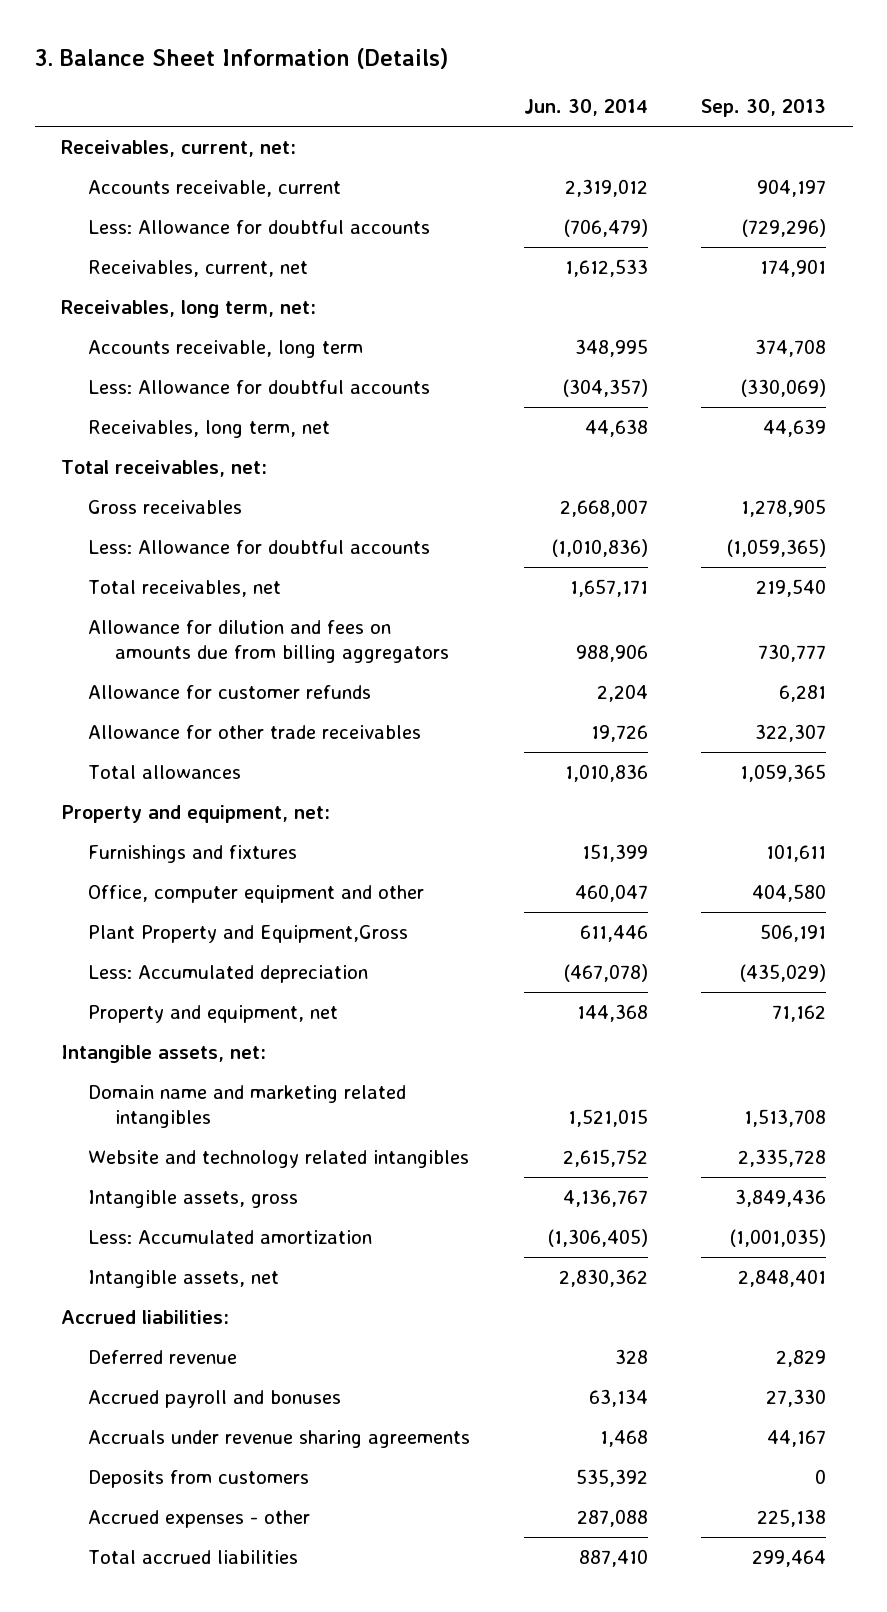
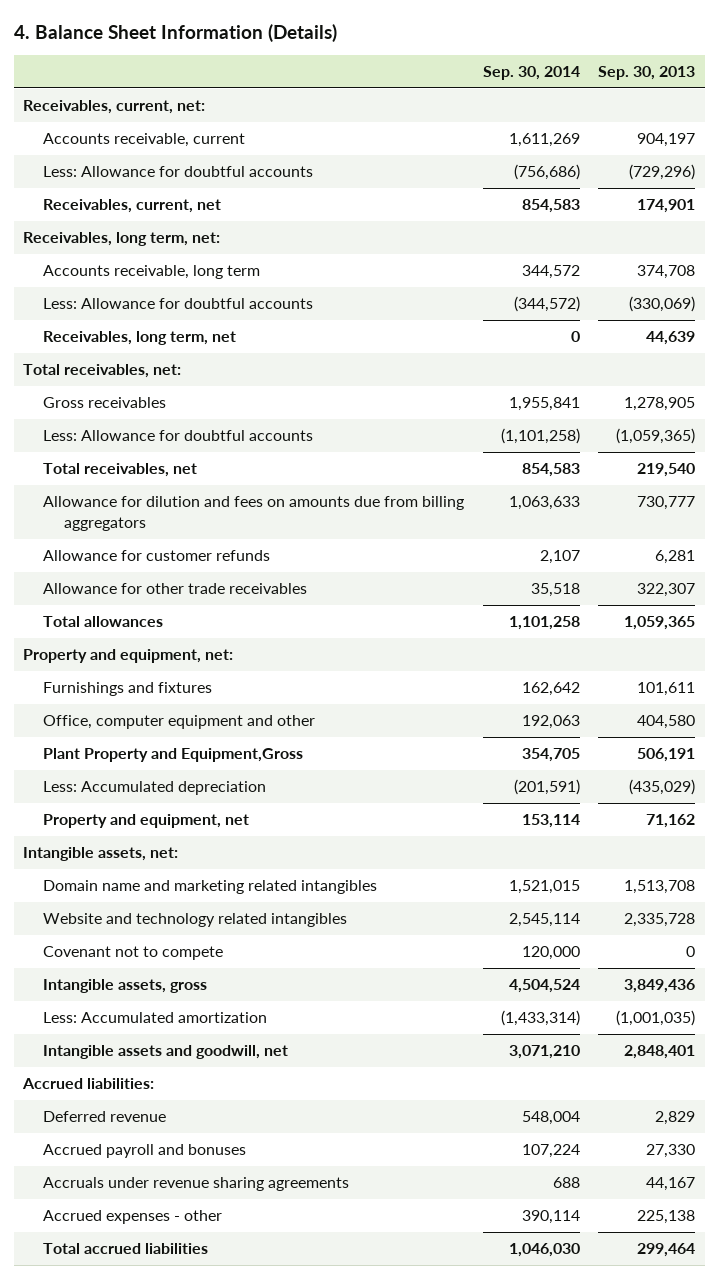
- 3. Balance Sheet Information (Details)
+ 4. Balance Sheet Information (Details)
- | Jun. 30, 2014 | Sep. 30, 2013
+ | Sep. 30, 2014 | Sep. 30, 2013
+ Covenant not to compete | 120,000 | 0
- Intangible assets, net | 2,830,362 | 2,848,401
+ Intangible assets and goodwill, net | 3,071,210 | 2,848,401
- Deposits from customers | 535,392 | 0

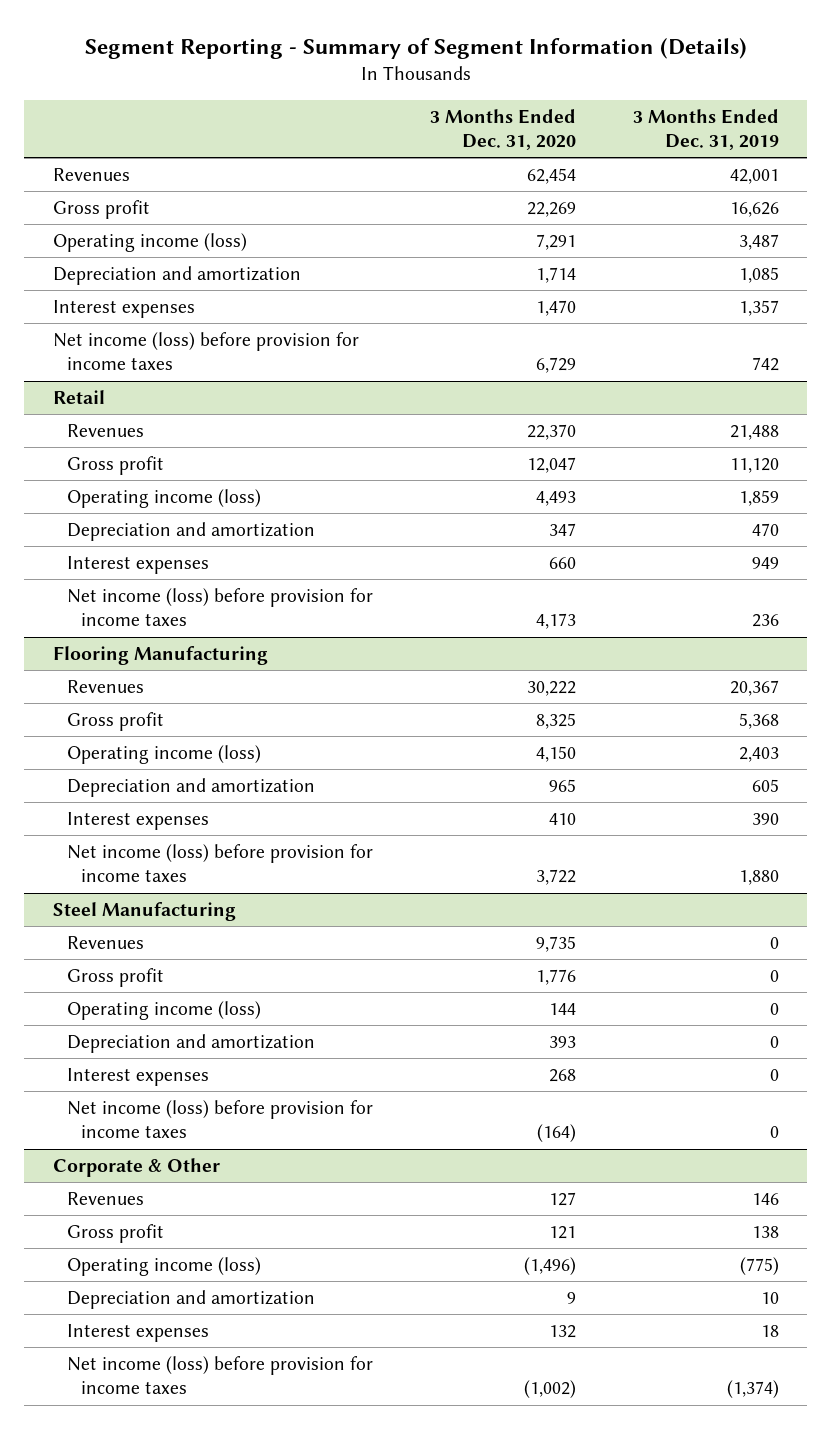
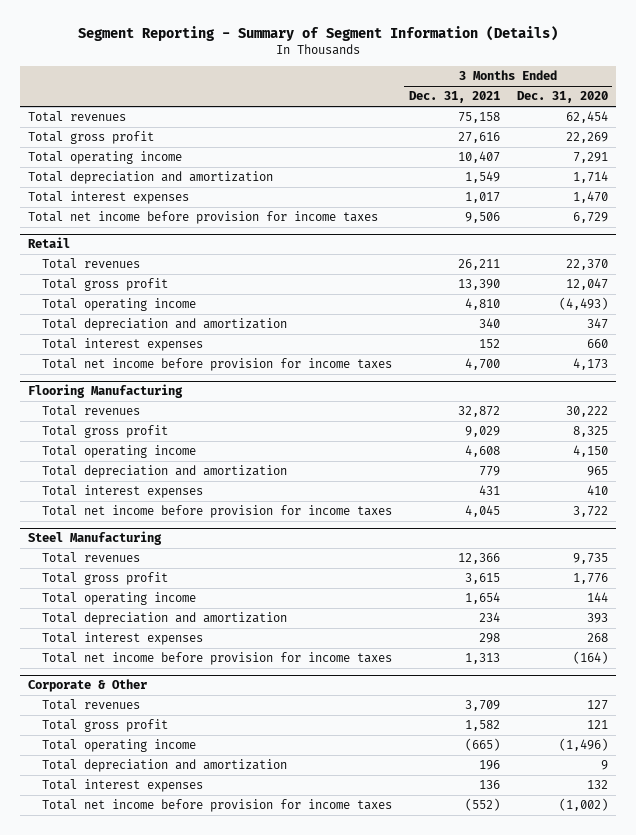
- | 3 Months Ended Dec. 31, 2020 | 3 Months Ended Dec. 31, 2019
+ | 3 Months Ended Dec. 31, 2021 | 3 Months Ended Dec. 31, 2020
- Revenues | 62,454 | 42,001
- Gross profit | 22,269 | 16,626
- Operating income (loss) | 7,291 | 3,487
- Depreciation and amortization | 1,714 | 1,085
- Interest expenses | 1,470 | 1,357
- Net income (loss) before provision for income taxes | 6,729 | 742
+ Total revenues | 75,158 | 62,454
+ Total gross profit | 27,616 | 22,269
+ Total operating income | 10,407 | 7,291
+ Total depreciation and amortization | 1,549 | 1,714
+ Total interest expenses | 1,017 | 1,470
+ Total net income before provision for income taxes | 9,506 | 6,729
@ Retail
- Revenues | 22,370 | 21,488
- Gross profit | 12,047 | 11,120
- Operating income (loss) | 4,493 | 1,859
- Depreciation and amortization | 347 | 470
- Interest expenses | 660 | 949
- Net income (loss) before provision for income taxes | 4,173 | 236
+ Total revenues | 26,211 | 22,370
+ Total gross profit | 13,390 | 12,047
+ Total operating income | 4,810 | (4,493)
+ Total depreciation and amortization | 340 | 347
+ Total interest expenses | 152 | 660
+ Total net income before provision for income taxes | 4,700 | 4,173
@ Flooring Manufacturing
- Revenues | 30,222 | 20,367
- Gross profit | 8,325 | 5,368
- Operating income (loss) | 4,150 | 2,403
- Depreciation and amortization | 965 | 605
- Interest expenses | 410 | 390
- Net income (loss) before provision for income taxes | 3,722 | 1,880
+ Total revenues | 32,872 | 30,222
+ Total gross profit | 9,029 | 8,325
+ Total operating income | 4,608 | 4,150
+ Total depreciation and amortization | 779 | 965
+ Total interest expenses | 431 | 410
+ Total net income before provision for income taxes | 4,045 | 3,722
@ Steel Manufacturing
- Revenues | 9,735 | 0
- Gross profit | 1,776 | 0
- Operating income (loss) | 144 | 0
- Depreciation and amortization | 393 | 0
- Interest expenses | 268 | 0
- Net income (loss) before provision for income taxes | (164) | 0
+ Total revenues | 12,366 | 9,735
+ Total gross profit | 3,615 | 1,776
+ Total operating income | 1,654 | 144
+ Total depreciation and amortization | 234 | 393
+ Total interest expenses | 298 | 268
+ Total net income before provision for income taxes | 1,313 | (164)
@ Corporate & Other
- Revenues | 127 | 146
- Gross profit | 121 | 138
- Operating income (loss) | (1,496) | (775)
- Depreciation and amortization | 9 | 10
- Interest expenses | 132 | 18
- Net income (loss) before provision for income taxes | (1,002) | (1,374)
+ Total revenues | 3,709 | 127
+ Total gross profit | 1,582 | 121
+ Total operating income | (665) | (1,496)
+ Total depreciation and amortization | 196 | 9
+ Total interest expenses | 136 | 132
+ Total net income before provision for income taxes | (552) | (1,002)

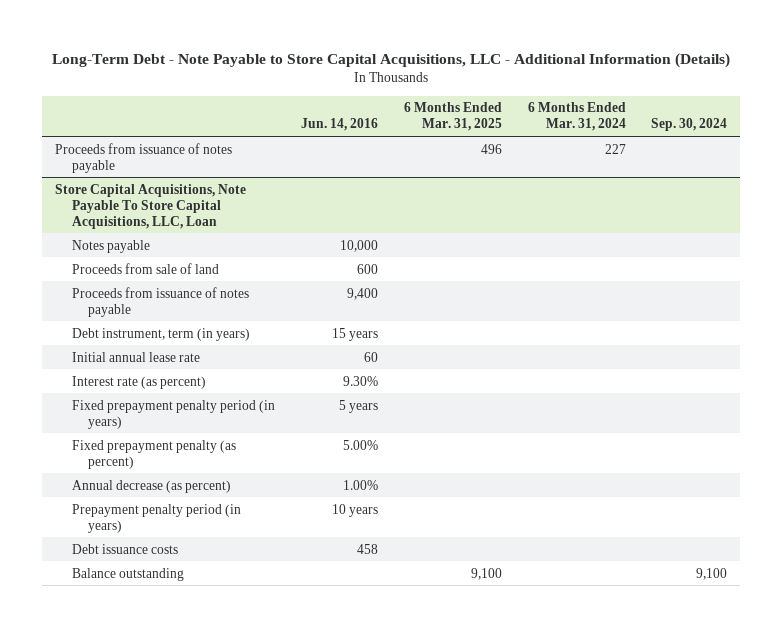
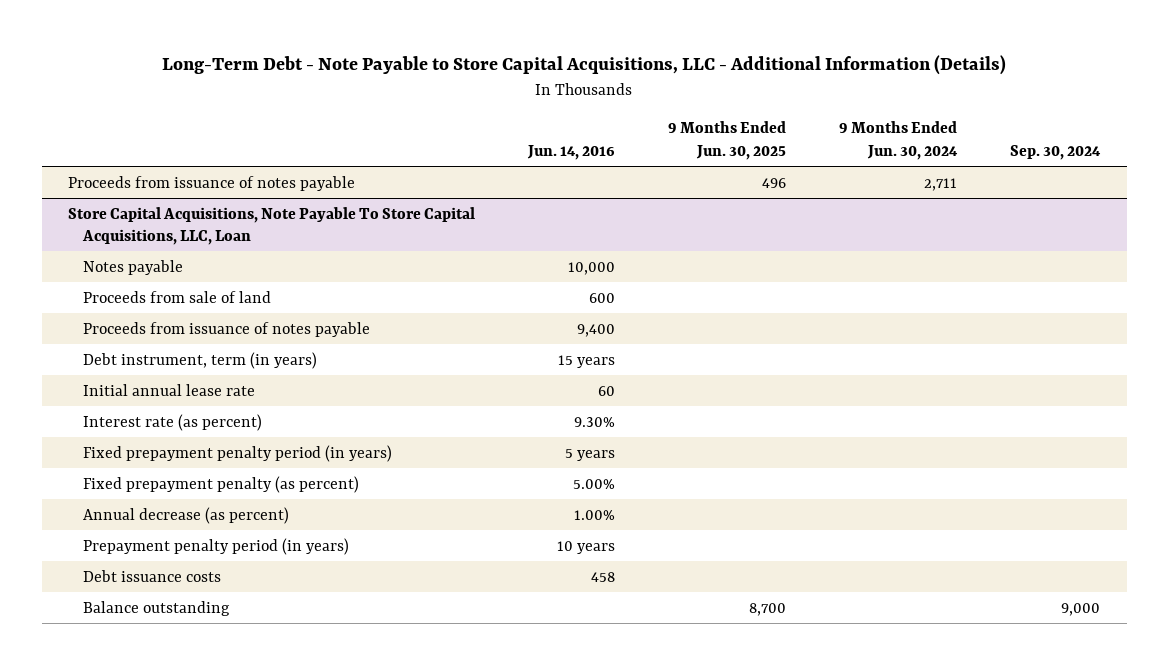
- | Jun. 14, 2016 | 6 Months Ended Mar. 31, 2025 | 6 Months Ended Mar. 31, 2024 | Sep. 30, 2024
+ | Jun. 14, 2016 | 9 Months Ended Jun. 30, 2025 | 9 Months Ended Jun. 30, 2024 | Sep. 30, 2024
@ Store Capital Acquisitions, Note Payable To Store Capital Acquisitions, LLC, Loan
- Balance outstanding | | 9,100 | | 9,100
+ Balance outstanding | | 8,700 | | 9,000

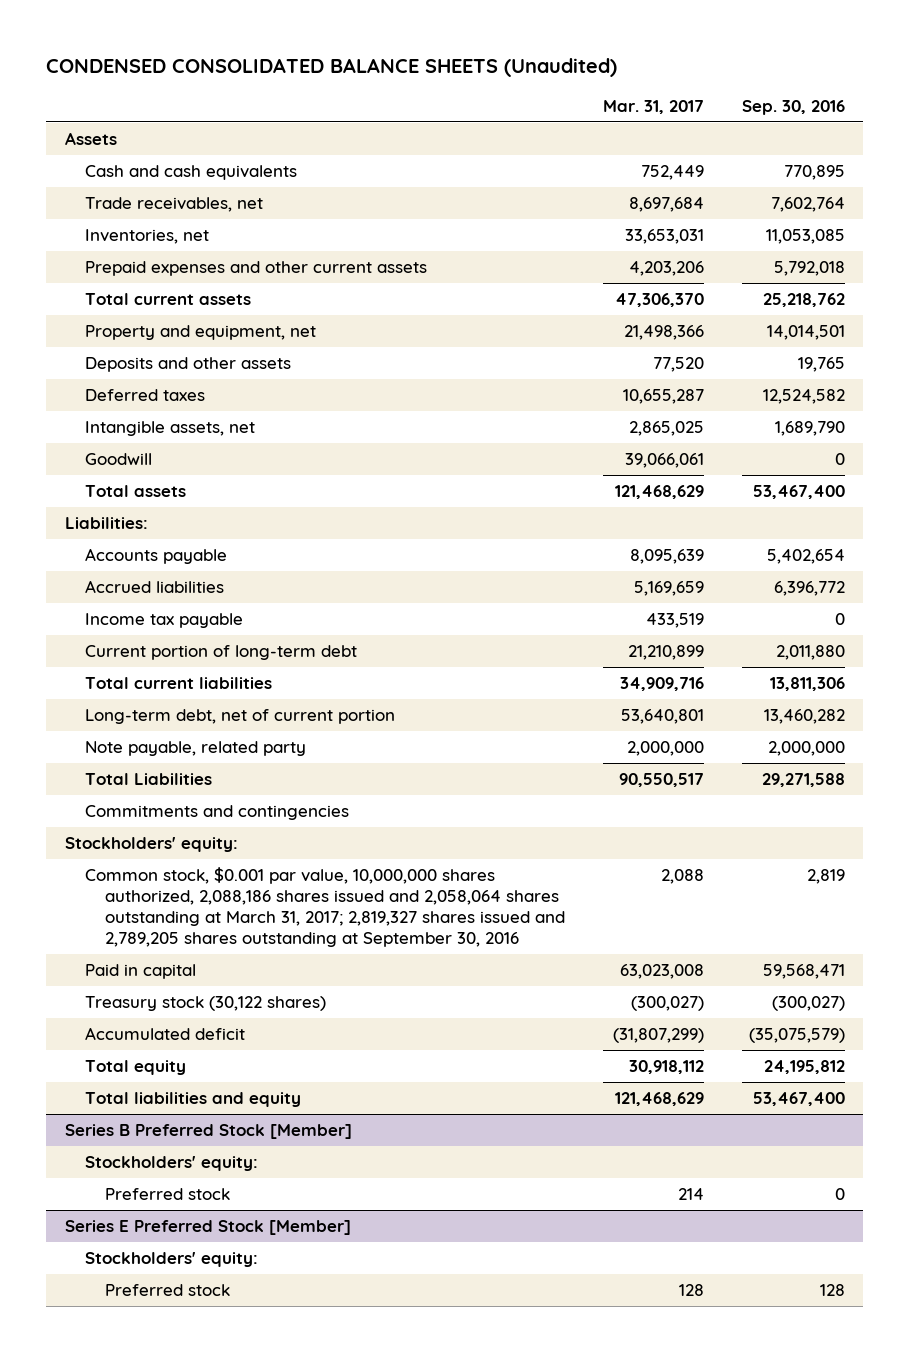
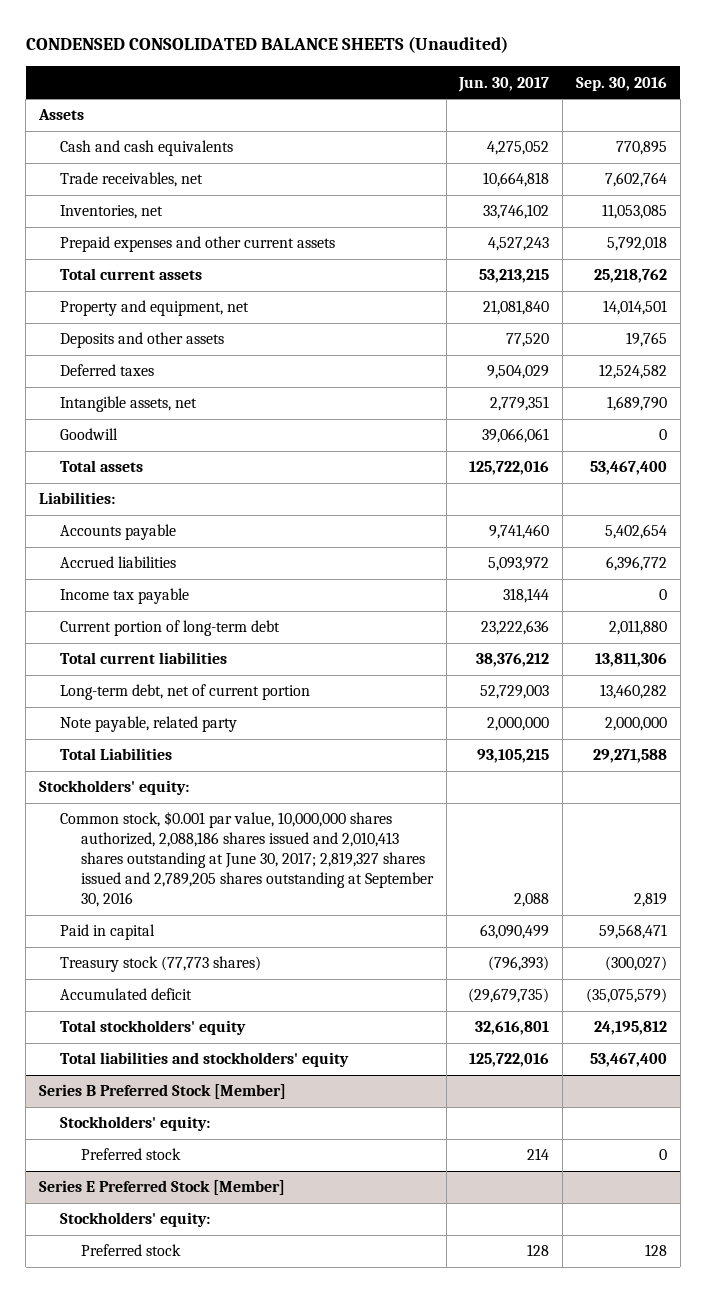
- | Mar. 31, 2017 | Sep. 30, 2016
+ | Jun. 30, 2017 | Sep. 30, 2016
- Commitments and contingencies
- Common stock, $0.001 par value, 10,000,000 shares authorized, 2,088,186 shares issued and 2,058,064 shares outstanding at March 31, 2017; 2,819,327 shares issued and 2,789,205 shares outstanding at September 30, 2016 | 2,088 | 2,819
+ Common stock, $0.001 par value, 10,000,000 shares authorized, 2,088,186 shares issued and 2,010,413 shares outstanding at June 30, 2017; 2,819,327 shares issued and 2,789,205 shares outstanding at September 30, 2016 | 2,088 | 2,819
- Treasury stock (30,122 shares) | (300,027) | (300,027)
+ Treasury stock (77,773 shares) | (796,393) | (300,027)
- Total equity | 30,918,112 | 24,195,812
- Total liabilities and equity | 121,468,629 | 53,467,400
+ Total stockholders' equity | 32,616,801 | 24,195,812
+ Total liabilities and stockholders' equity | 125,722,016 | 53,467,400

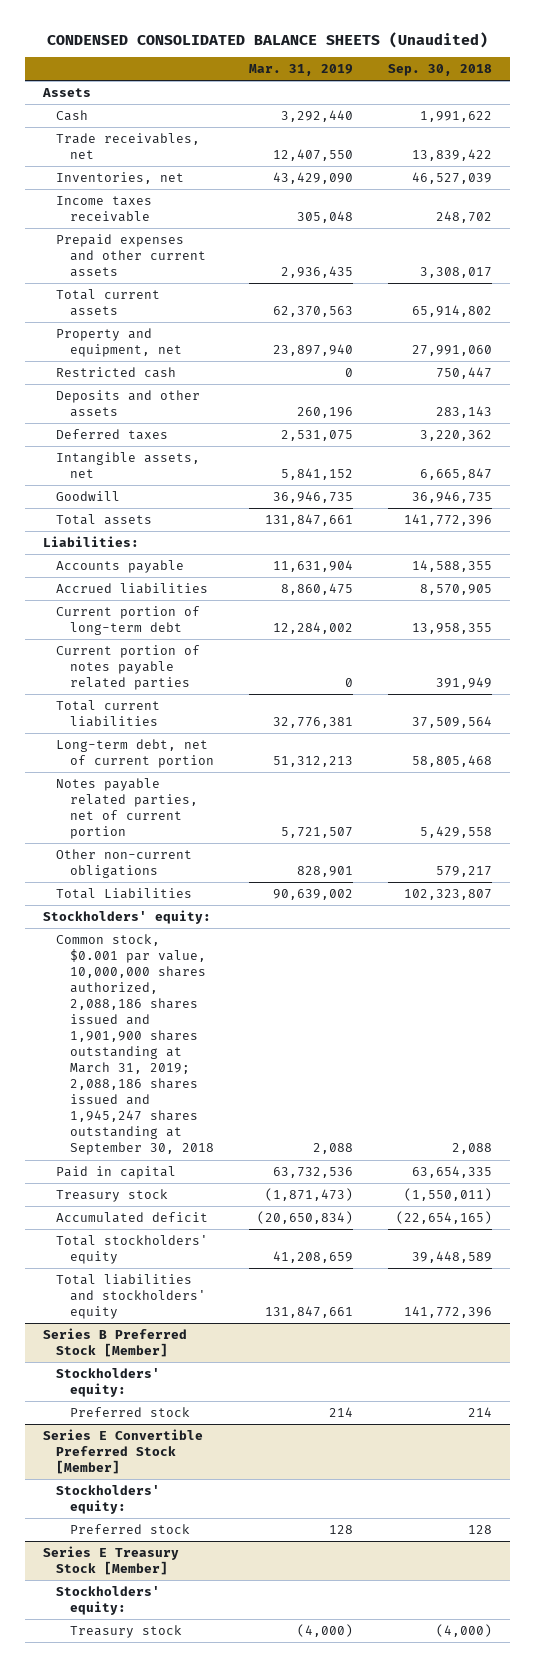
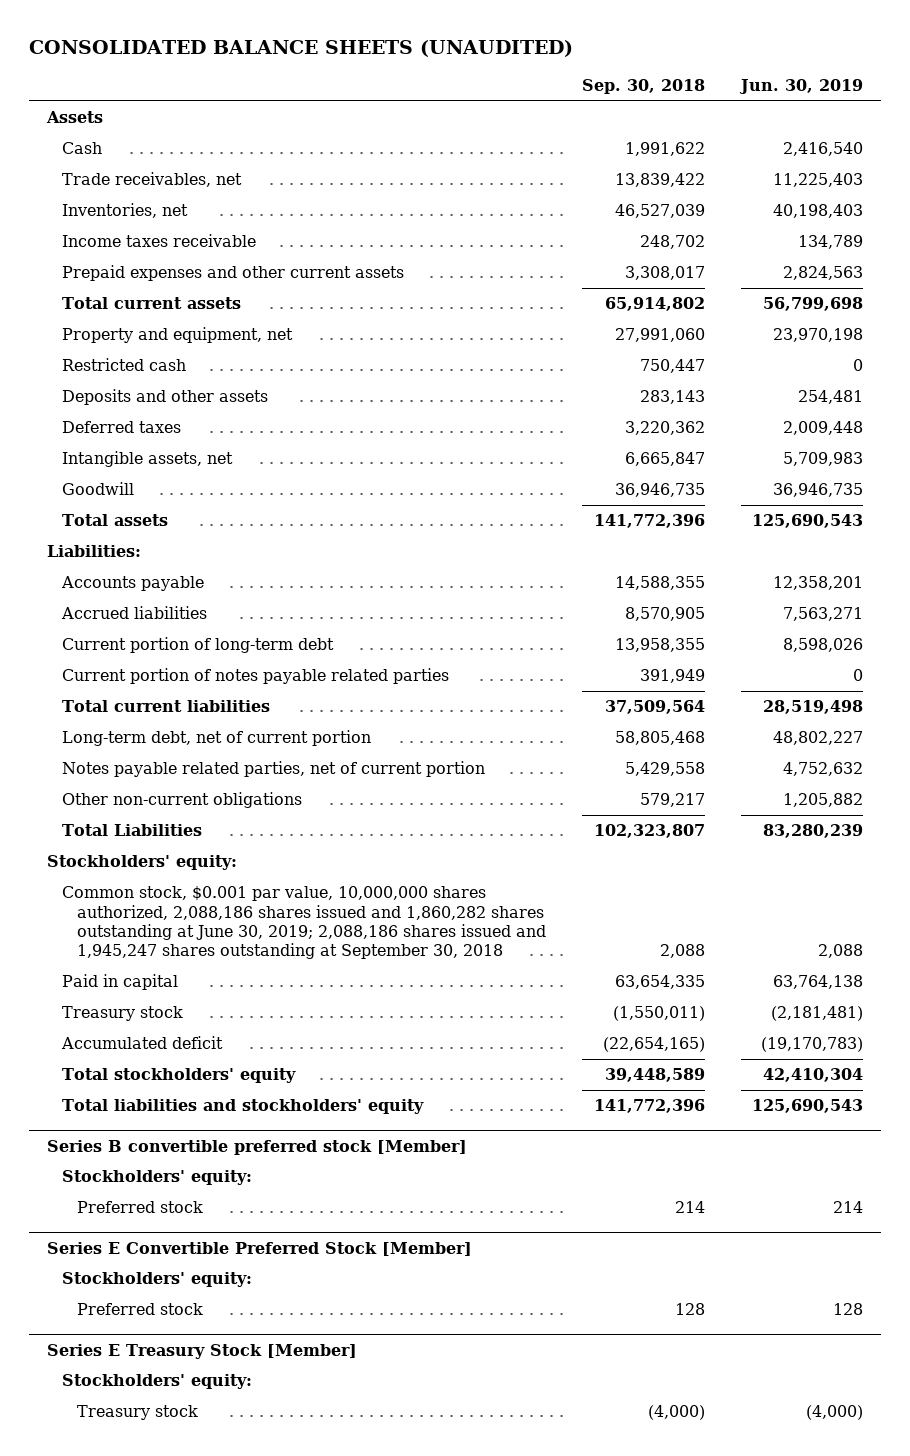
- CONDENSED CONSOLIDATED BALANCE SHEETS (Unaudited)
+ CONSOLIDATED BALANCE SHEETS (UNAUDITED)
- | Mar. 31, 2019 | Sep. 30, 2018
+ | Sep. 30, 2018 | Jun. 30, 2019
- Common stock, $0.001 par value, 10,000,000 shares authorized, 2,088,186 shares issued and 1,901,900 shares outstanding at March 31, 2019; 2,088,186 shares issued and 1,945,247 shares outstanding at September 30, 2018 | 2,088 | 2,088
+ Common stock, $0.001 par value, 10,000,000 shares authorized, 2,088,186 shares issued and 1,860,282 shares outstanding at June 30, 2019; 2,088,186 shares issued and 1,945,247 shares outstanding at September 30, 2018 | 2,088 | 2,088
- Series B Preferred Stock [Member]
+ Series B convertible preferred stock [Member]

